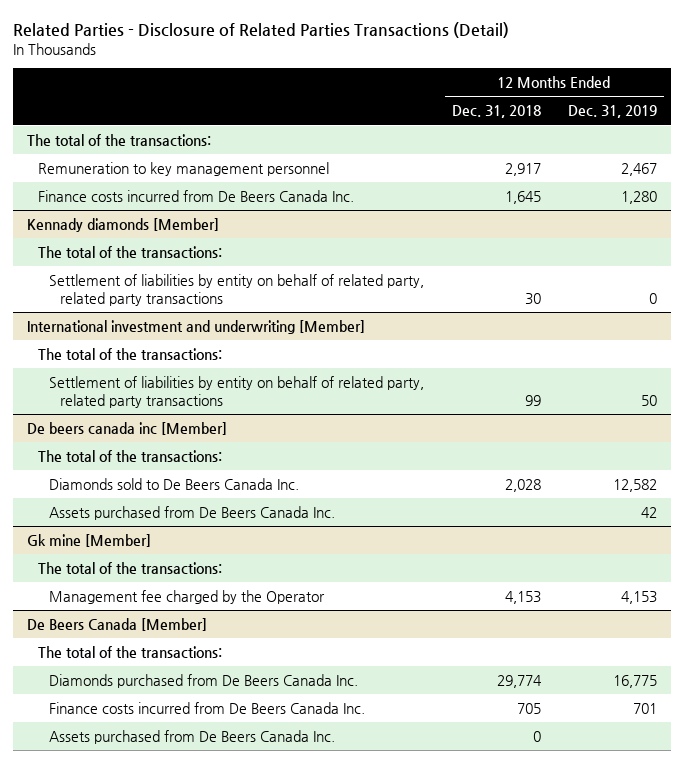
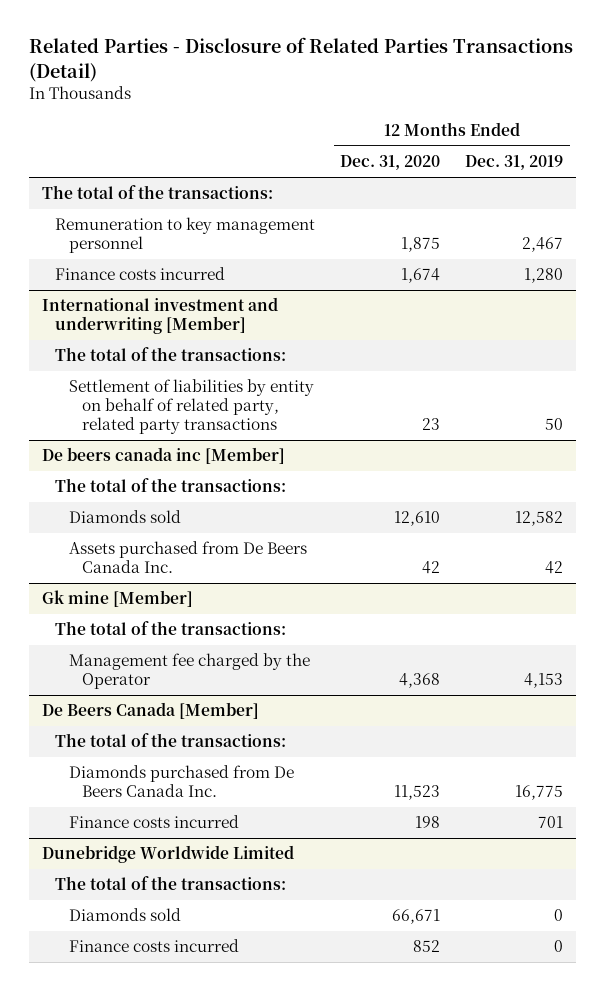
- | 12 Months Ended Dec. 31, 2018 | 12 Months Ended Dec. 31, 2019
+ | 12 Months Ended Dec. 31, 2020 | 12 Months Ended Dec. 31, 2019
- Finance costs incurred from De Beers Canada Inc. | 1,645 | 1,280
- Kennady diamonds [Member]
- The total of the transactions:
- Settlement of liabilities by entity on behalf of related party, related party transactions | 30 | 0
+ Finance costs incurred | 1,674 | 1,280
@ De beers canada inc [Member]
- Diamonds sold to De Beers Canada Inc. | 2,028 | 12,582
+ Diamonds sold | 12,610 | 12,582
@ De Beers Canada [Member]
- Finance costs incurred from De Beers Canada Inc. | 705 | 701
- Assets purchased from De Beers Canada Inc. | 0 |
+ Finance costs incurred | 198 | 701
+ Dunebridge Worldwide Limited
+ The total of the transactions:
+ Diamonds sold | 66,671 | 0
+ Finance costs incurred | 852 | 0

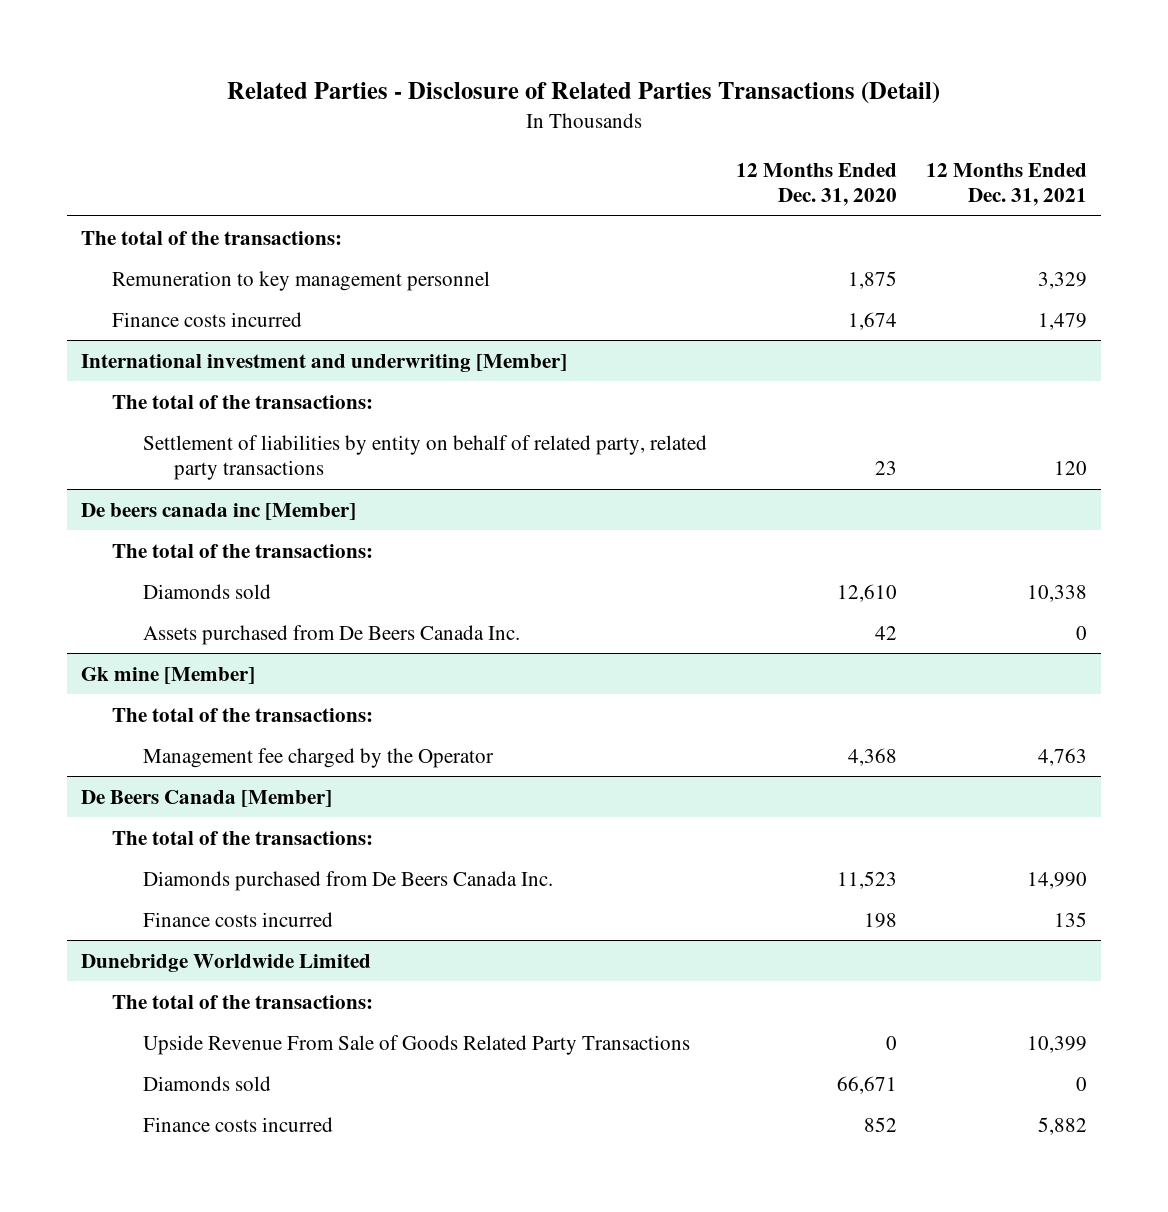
- | 12 Months Ended Dec. 31, 2020 | 12 Months Ended Dec. 31, 2019
+ | 12 Months Ended Dec. 31, 2020 | 12 Months Ended Dec. 31, 2021
@ Dunebridge Worldwide Limited
+ Upside Revenue From Sale of Goods Related Party Transactions | 0 | 10,399

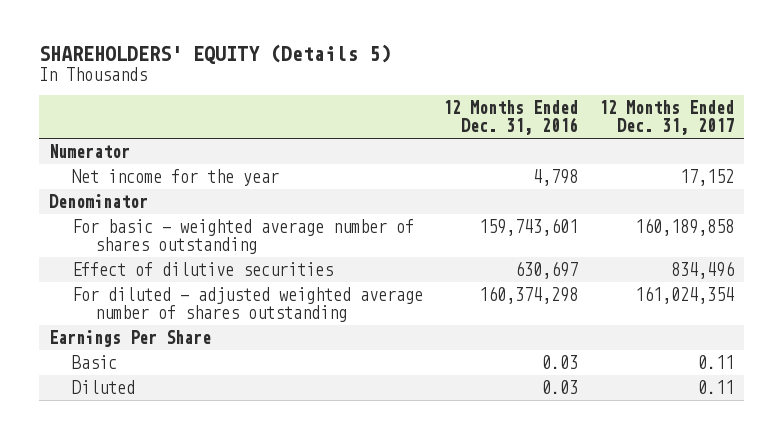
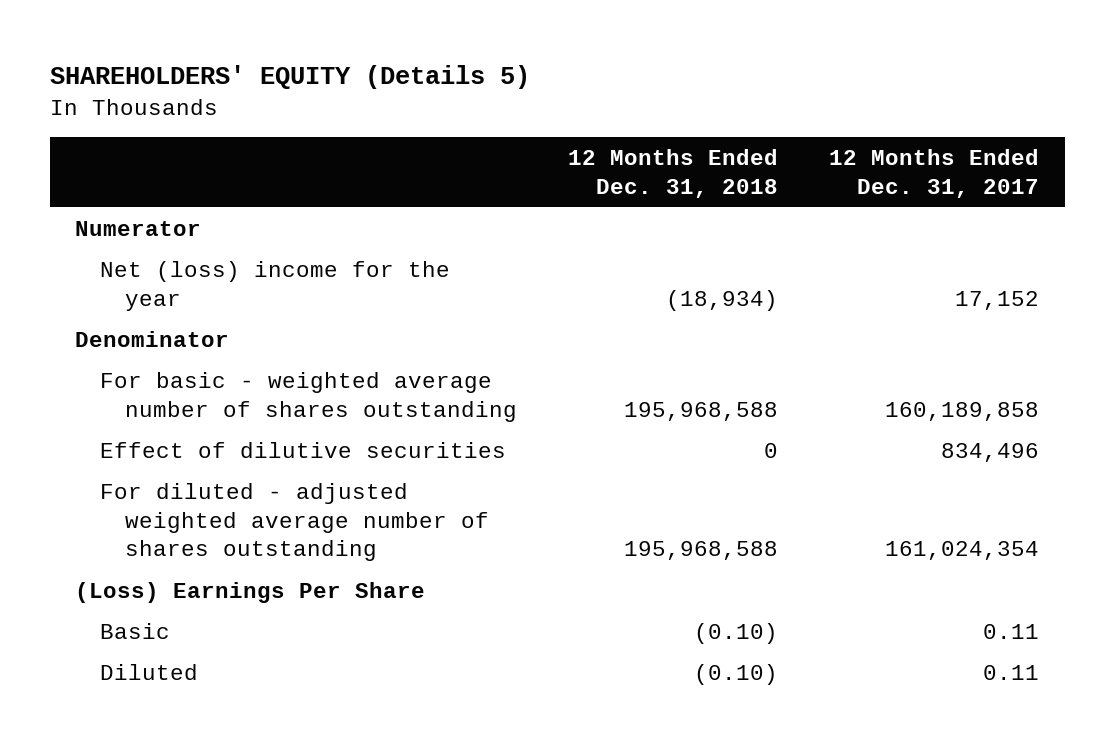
- | 12 Months Ended Dec. 31, 2016 | 12 Months Ended Dec. 31, 2017
+ | 12 Months Ended Dec. 31, 2018 | 12 Months Ended Dec. 31, 2017
- Net income for the year | 4,798 | 17,152
+ Net (loss) income for the year | (18,934) | 17,152
- Earnings Per Share
+ (Loss) Earnings Per Share

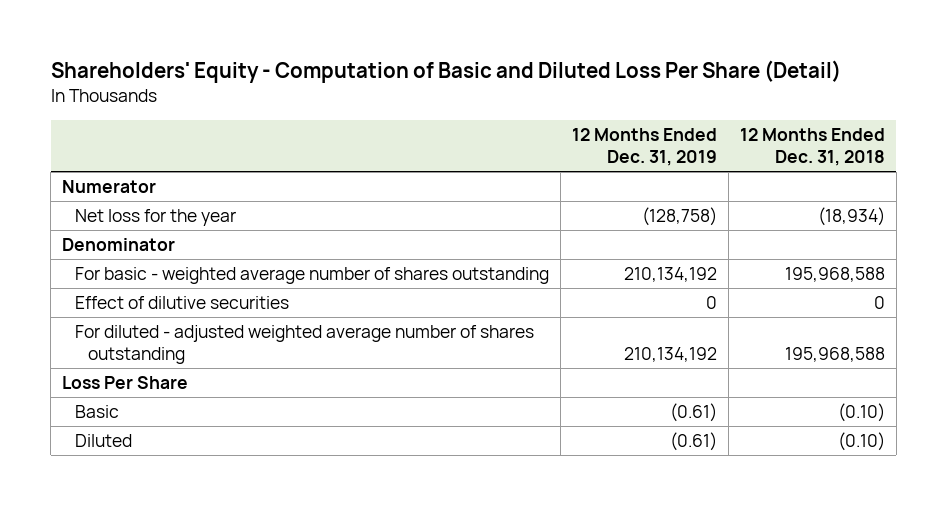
- SHAREHOLDERS' EQUITY (Details 5)
+ Shareholders' Equity - Computation of Basic and Diluted Loss Per Share (Detail)
- | 12 Months Ended Dec. 31, 2018 | 12 Months Ended Dec. 31, 2017
+ | 12 Months Ended Dec. 31, 2019 | 12 Months Ended Dec. 31, 2018
- Net (loss) income for the year | (18,934) | 17,152
+ Net loss for the year | (128,758) | (18,934)
- (Loss) Earnings Per Share
+ Loss Per Share

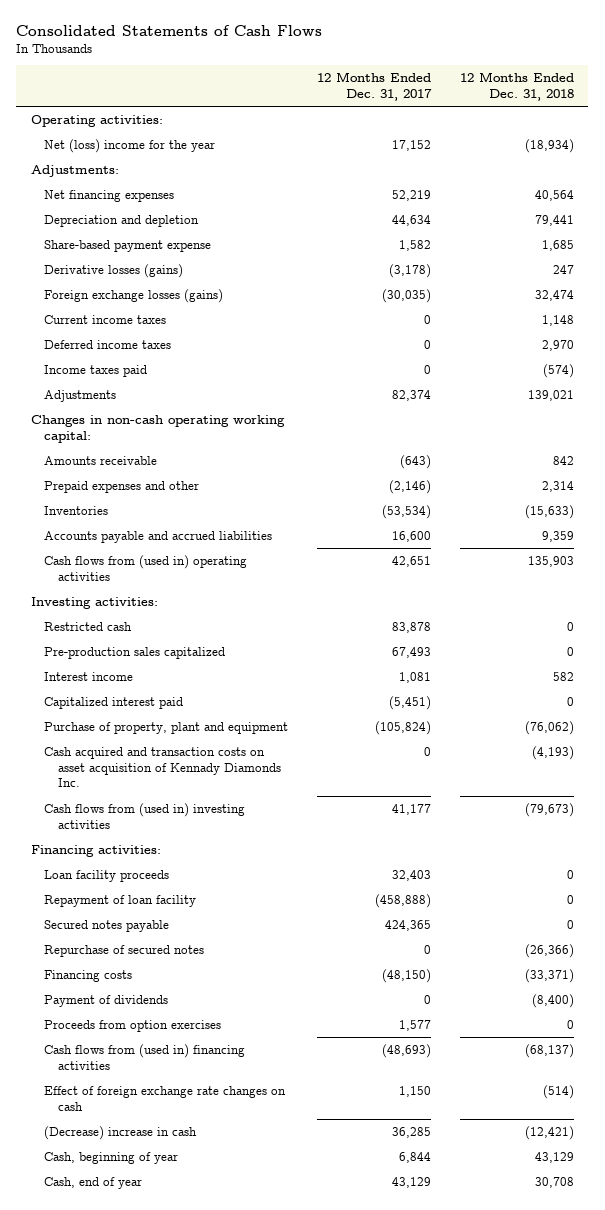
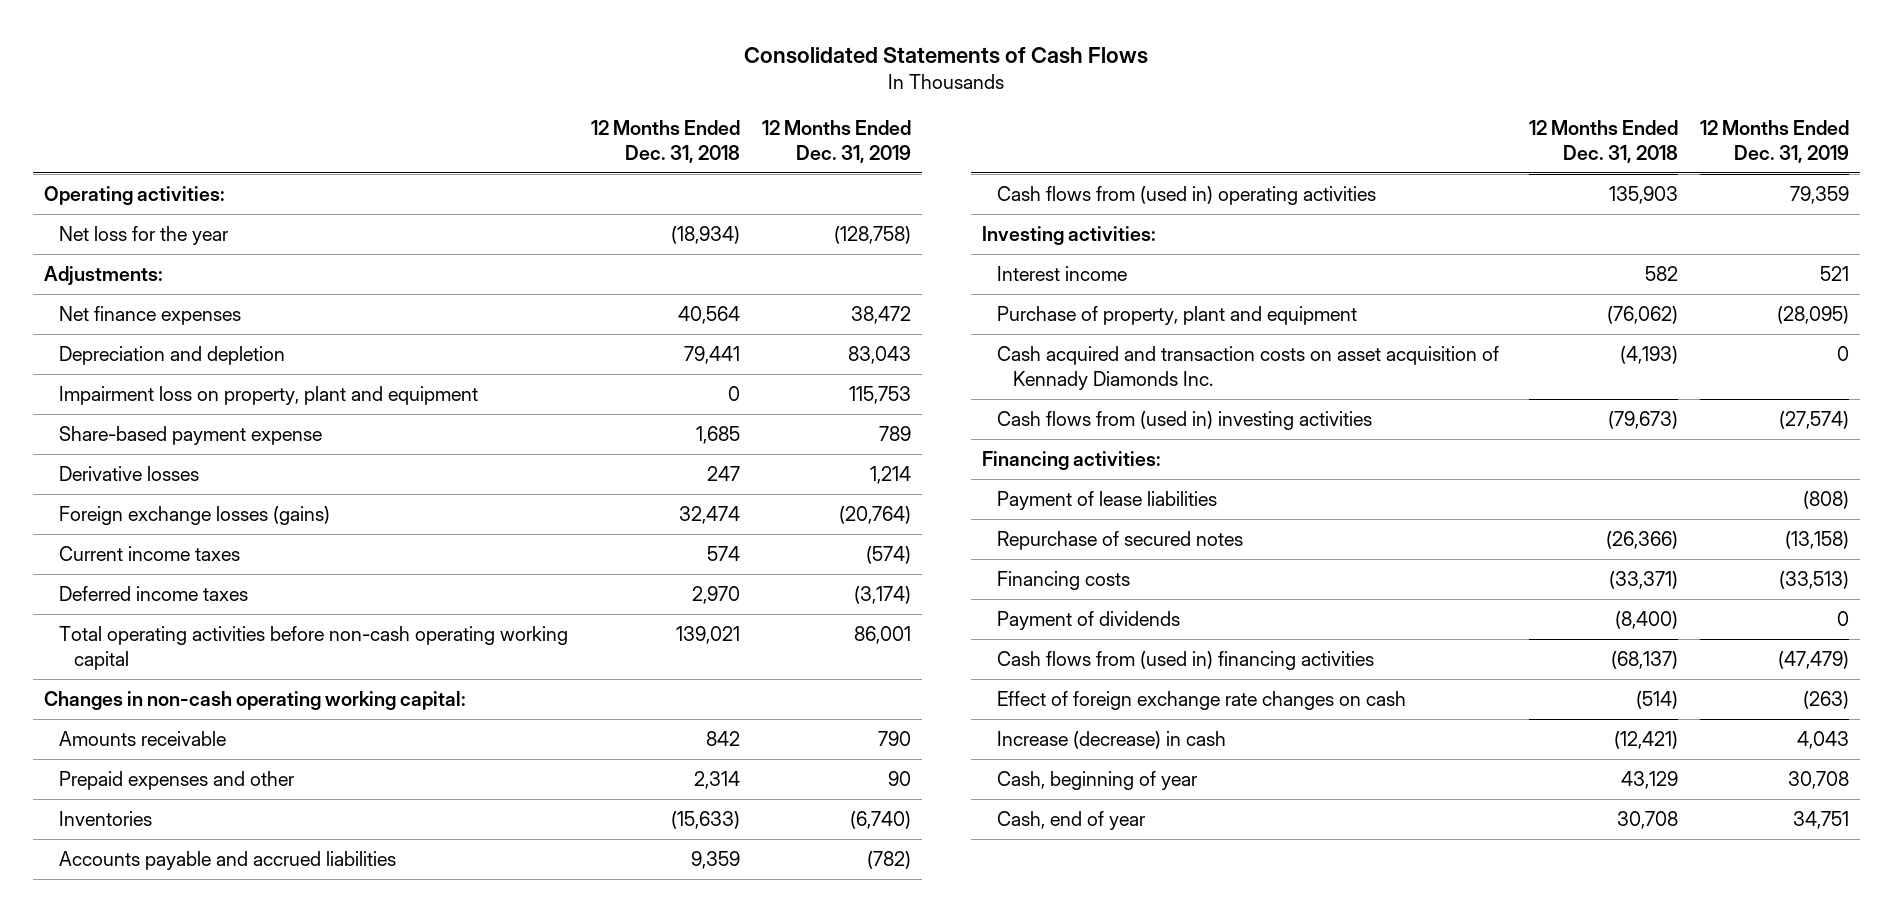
- | 12 Months Ended Dec. 31, 2017 | 12 Months Ended Dec. 31, 2018
+ | 12 Months Ended Dec. 31, 2018 | 12 Months Ended Dec. 31, 2019
- Net (loss) income for the year | 17,152 | (18,934)
+ Net loss for the year | (18,934) | (128,758)
- Net financing expenses | 52,219 | 40,564
+ Net finance expenses | 40,564 | 38,472
+ Impairment loss on property, plant and equipment | 0 | 115,753
- Derivative losses (gains) | (3,178) | 247
+ Derivative losses | 247 | 1,214
- Current income taxes | 0 | 1,148
+ Current income taxes | 574 | (574)
- Income taxes paid | 0 | (574)
- Adjustments | 82,374 | 139,021
+ Total operating activities before non-cash operating working capital | 139,021 | 86,001
- Restricted cash | 83,878 | 0
- Pre-production sales capitalized | 67,493 | 0
- Capitalized interest paid | (5,451) | 0
- Loan facility proceeds | 32,403 | 0
- Repayment of loan facility | (458,888) | 0
- Secured notes payable | 424,365 | 0
+ Payment of lease liabilities | | (808)
- Proceeds from option exercises | 1,577 | 0
- (Decrease) increase in cash | 36,285 | (12,421)
+ Increase (decrease) in cash | (12,421) | 4,043

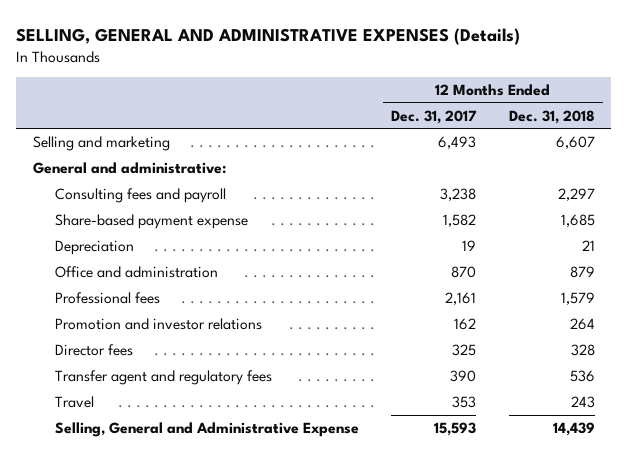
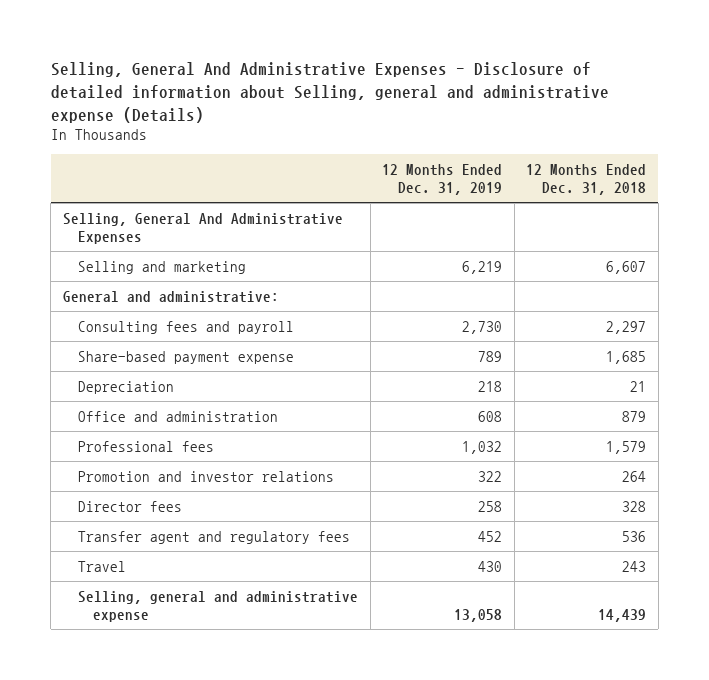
- SELLING, GENERAL AND ADMINISTRATIVE EXPENSES (Details)
+ Selling, General And Administrative Expenses - Disclosure of detailed information about Selling, general and administrative expense (Details)
- | 12 Months Ended Dec. 31, 2017 | 12 Months Ended Dec. 31, 2018
+ | 12 Months Ended Dec. 31, 2019 | 12 Months Ended Dec. 31, 2018
+ Selling, General And Administrative Expenses
- Selling, General and Administrative Expense | 15,593 | 14,439
+ Selling, general and administrative expense | 13,058 | 14,439

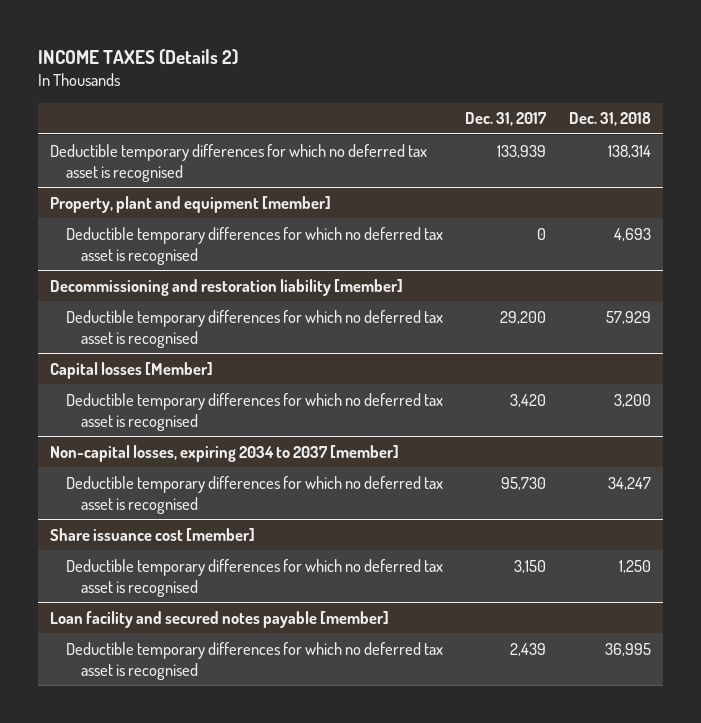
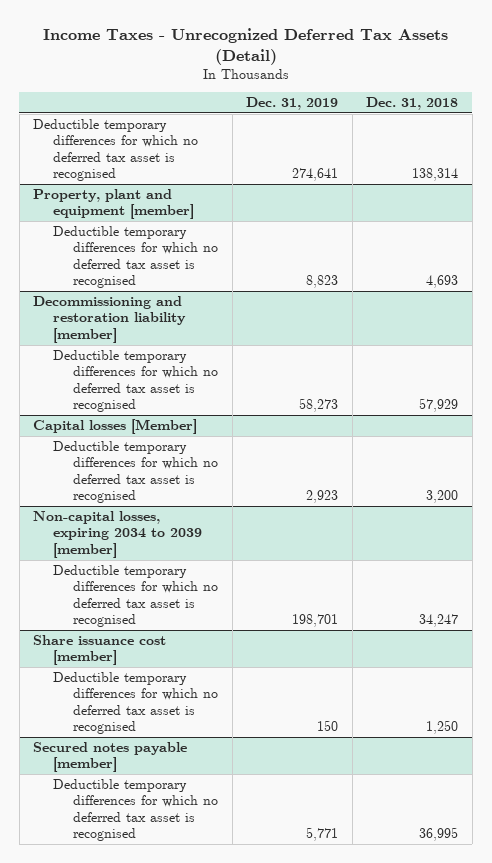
- INCOME TAXES (Details 2)
+ Income Taxes - Unrecognized Deferred Tax Assets (Detail)
- | Dec. 31, 2017 | Dec. 31, 2018
+ | Dec. 31, 2019 | Dec. 31, 2018
- Non-capital losses, expiring 2034 to 2037 [member]
+ Non-capital losses, expiring 2034 to 2039 [member]
- Loan facility and secured notes payable [member]
+ Secured notes payable [member]

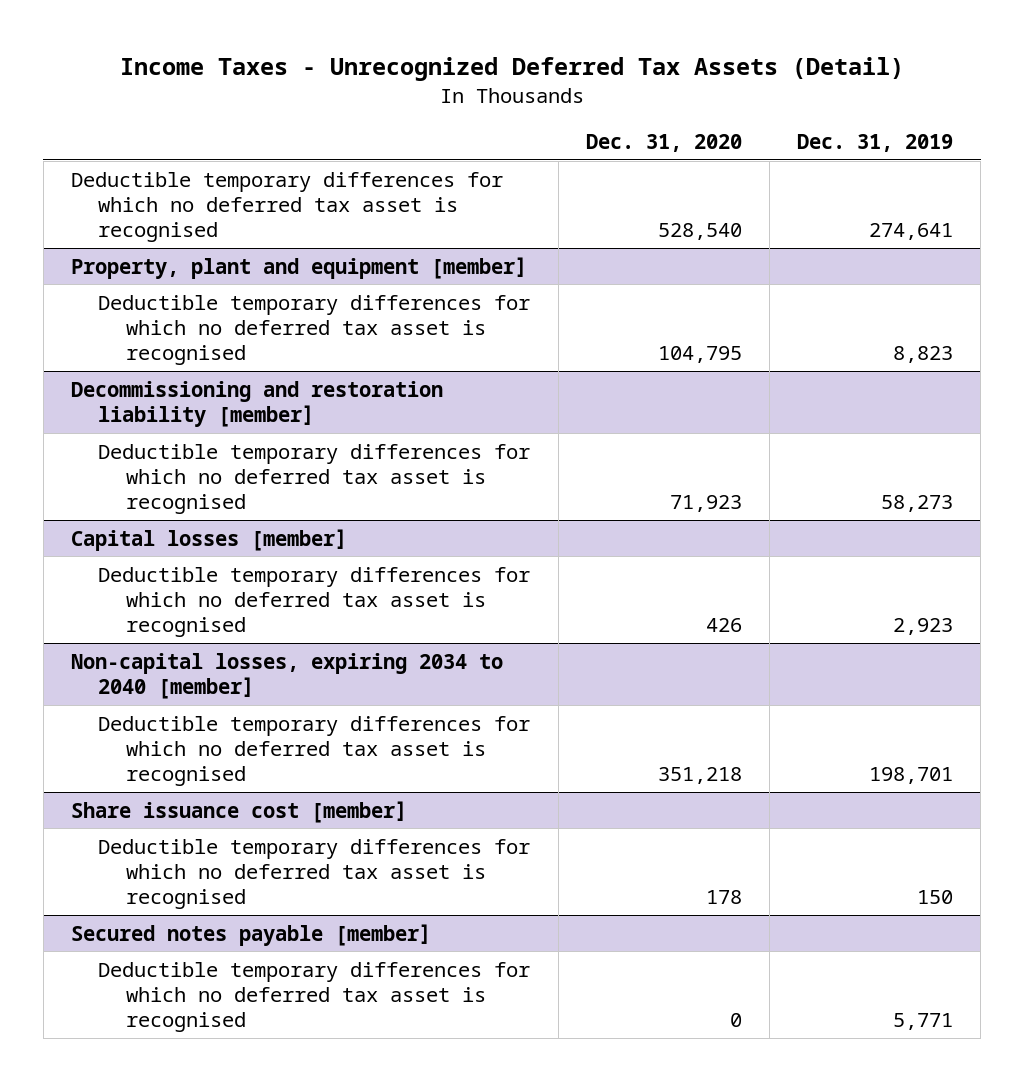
- | Dec. 31, 2019 | Dec. 31, 2018
+ | Dec. 31, 2020 | Dec. 31, 2019
- Capital losses [Member]
+ Capital losses [member]
- Non-capital losses, expiring 2034 to 2039 [member]
+ Non-capital losses, expiring 2034 to 2040 [member]

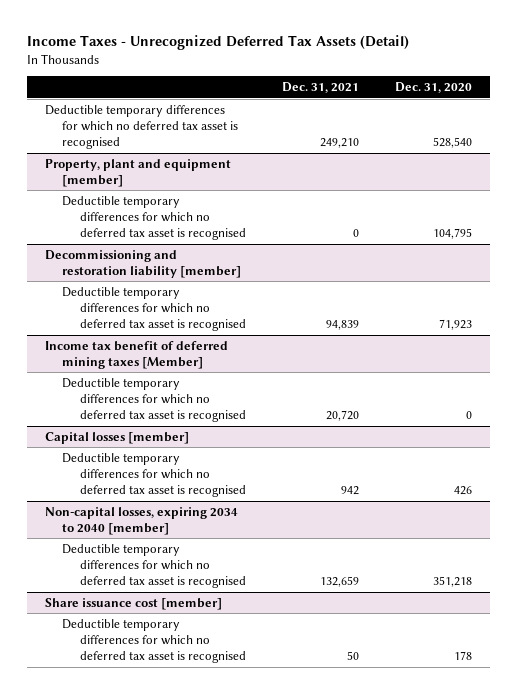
- | Dec. 31, 2020 | Dec. 31, 2019
+ | Dec. 31, 2021 | Dec. 31, 2020
+ Income tax benefit of deferred mining taxes [Member]
+ Deductible temporary differences for which no deferred tax asset is recognised | 20,720 | 0
- Secured notes payable [member]
- Deductible temporary differences for which no deferred tax asset is recognised | 0 | 5,771

